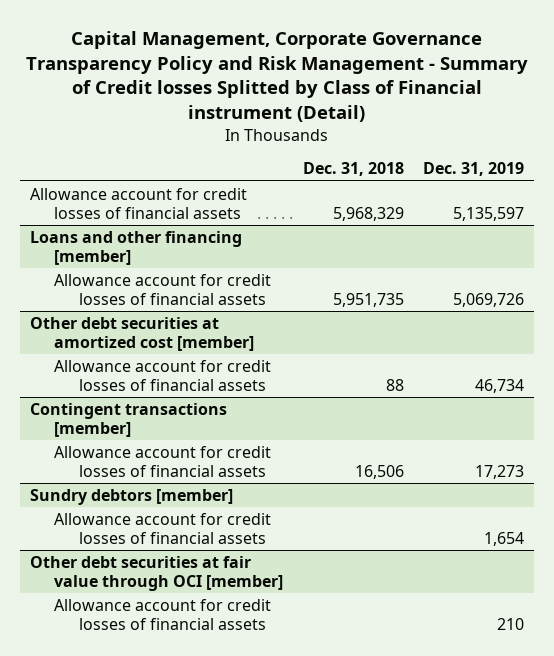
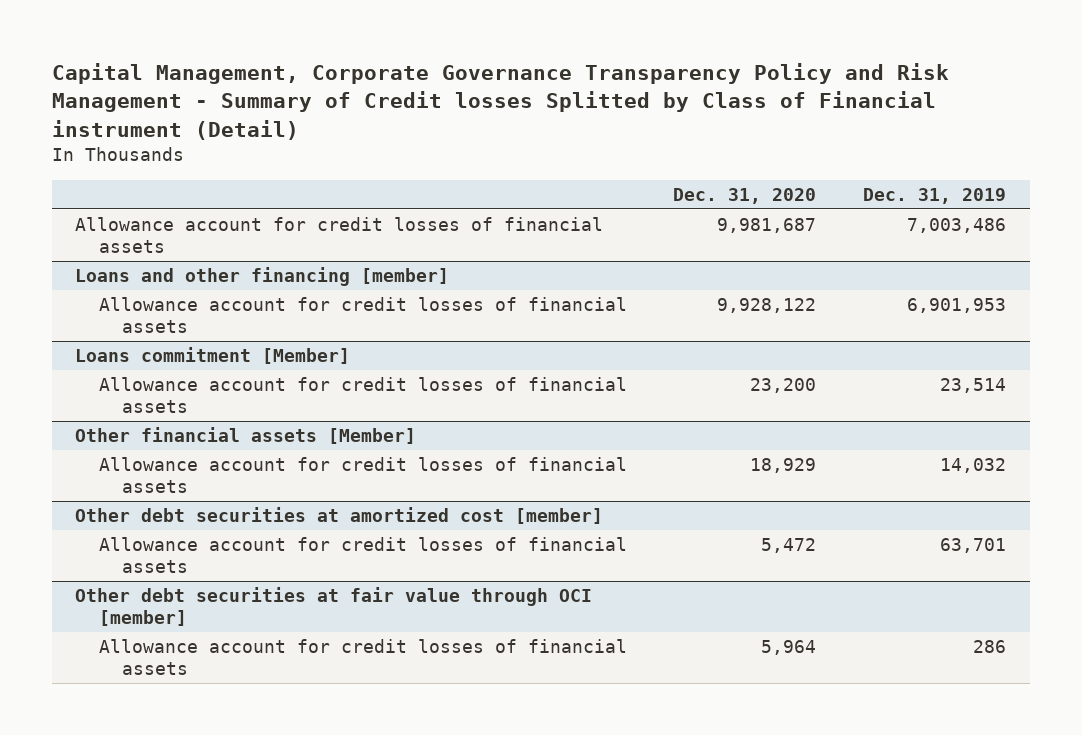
- | Dec. 31, 2018 | Dec. 31, 2019
+ | Dec. 31, 2020 | Dec. 31, 2019
- Allowance account for credit losses of financial assets | 5,968,329 | 5,135,597
+ Allowance account for credit losses of financial assets | 9,981,687 | 7,003,486
@ Loans and other financing [member]
- Allowance account for credit losses of financial assets | 5,951,735 | 5,069,726
+ Allowance account for credit losses of financial assets | 9,928,122 | 6,901,953
+ Loans commitment [Member]
+ Allowance account for credit losses of financial assets | 23,200 | 23,514
+ Other financial assets [Member]
+ Allowance account for credit losses of financial assets | 18,929 | 14,032
@ Other debt securities at amortized cost [member]
- Allowance account for credit losses of financial assets | 88 | 46,734
- Contingent transactions [member]
- Allowance account for credit losses of financial assets | 16,506 | 17,273
- Sundry debtors [member]
- Allowance account for credit losses of financial assets | | 1,654
@ Other debt securities at amortized cost [member]
+ Allowance account for credit losses of financial assets | 5,472 | 63,701
@ Other debt securities at fair value through OCI [member]
- Allowance account for credit losses of financial assets | | 210
+ Allowance account for credit losses of financial assets | 5,964 | 286

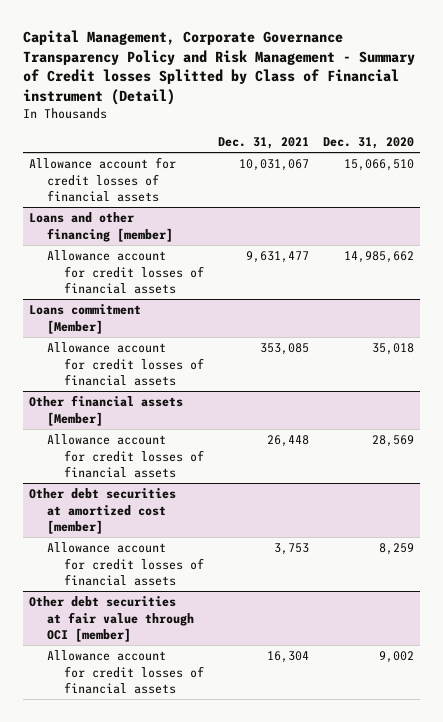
- | Dec. 31, 2020 | Dec. 31, 2019
+ | Dec. 31, 2021 | Dec. 31, 2020
- Allowance account for credit losses of financial assets | 9,981,687 | 7,003,486
+ Allowance account for credit losses of financial assets | 10,031,067 | 15,066,510
@ Loans and other financing [member]
- Allowance account for credit losses of financial assets | 9,928,122 | 6,901,953
+ Allowance account for credit losses of financial assets | 9,631,477 | 14,985,662
@ Loans commitment [Member]
- Allowance account for credit losses of financial assets | 23,200 | 23,514
+ Allowance account for credit losses of financial assets | 353,085 | 35,018
@ Other financial assets [Member]
- Allowance account for credit losses of financial assets | 18,929 | 14,032
+ Allowance account for credit losses of financial assets | 26,448 | 28,569
@ Other debt securities at amortized cost [member]
- Allowance account for credit losses of financial assets | 5,472 | 63,701
+ Allowance account for credit losses of financial assets | 3,753 | 8,259
@ Other debt securities at fair value through OCI [member]
- Allowance account for credit losses of financial assets | 5,964 | 286
+ Allowance account for credit losses of financial assets | 16,304 | 9,002

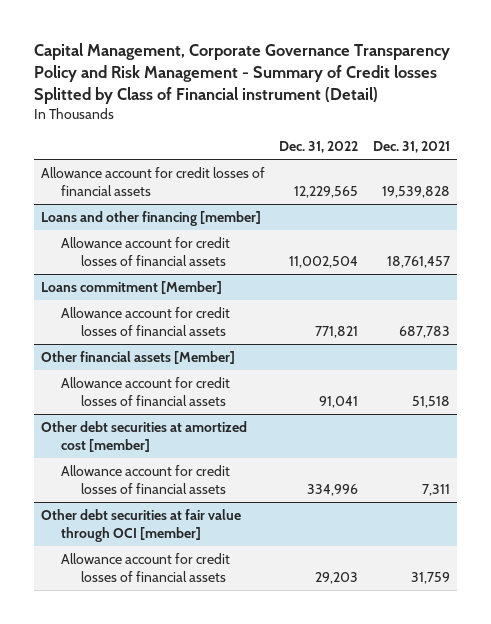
- | Dec. 31, 2021 | Dec. 31, 2020
+ | Dec. 31, 2022 | Dec. 31, 2021
- Allowance account for credit losses of financial assets | 10,031,067 | 15,066,510
+ Allowance account for credit losses of financial assets | 12,229,565 | 19,539,828
@ Loans and other financing [member]
- Allowance account for credit losses of financial assets | 9,631,477 | 14,985,662
+ Allowance account for credit losses of financial assets | 11,002,504 | 18,761,457
@ Loans commitment [Member]
- Allowance account for credit losses of financial assets | 353,085 | 35,018
+ Allowance account for credit losses of financial assets | 771,821 | 687,783
@ Other financial assets [Member]
- Allowance account for credit losses of financial assets | 26,448 | 28,569
+ Allowance account for credit losses of financial assets | 91,041 | 51,518
@ Other debt securities at amortized cost [member]
- Allowance account for credit losses of financial assets | 3,753 | 8,259
+ Allowance account for credit losses of financial assets | 334,996 | 7,311
@ Other debt securities at fair value through OCI [member]
- Allowance account for credit losses of financial assets | 16,304 | 9,002
+ Allowance account for credit losses of financial assets | 29,203 | 31,759

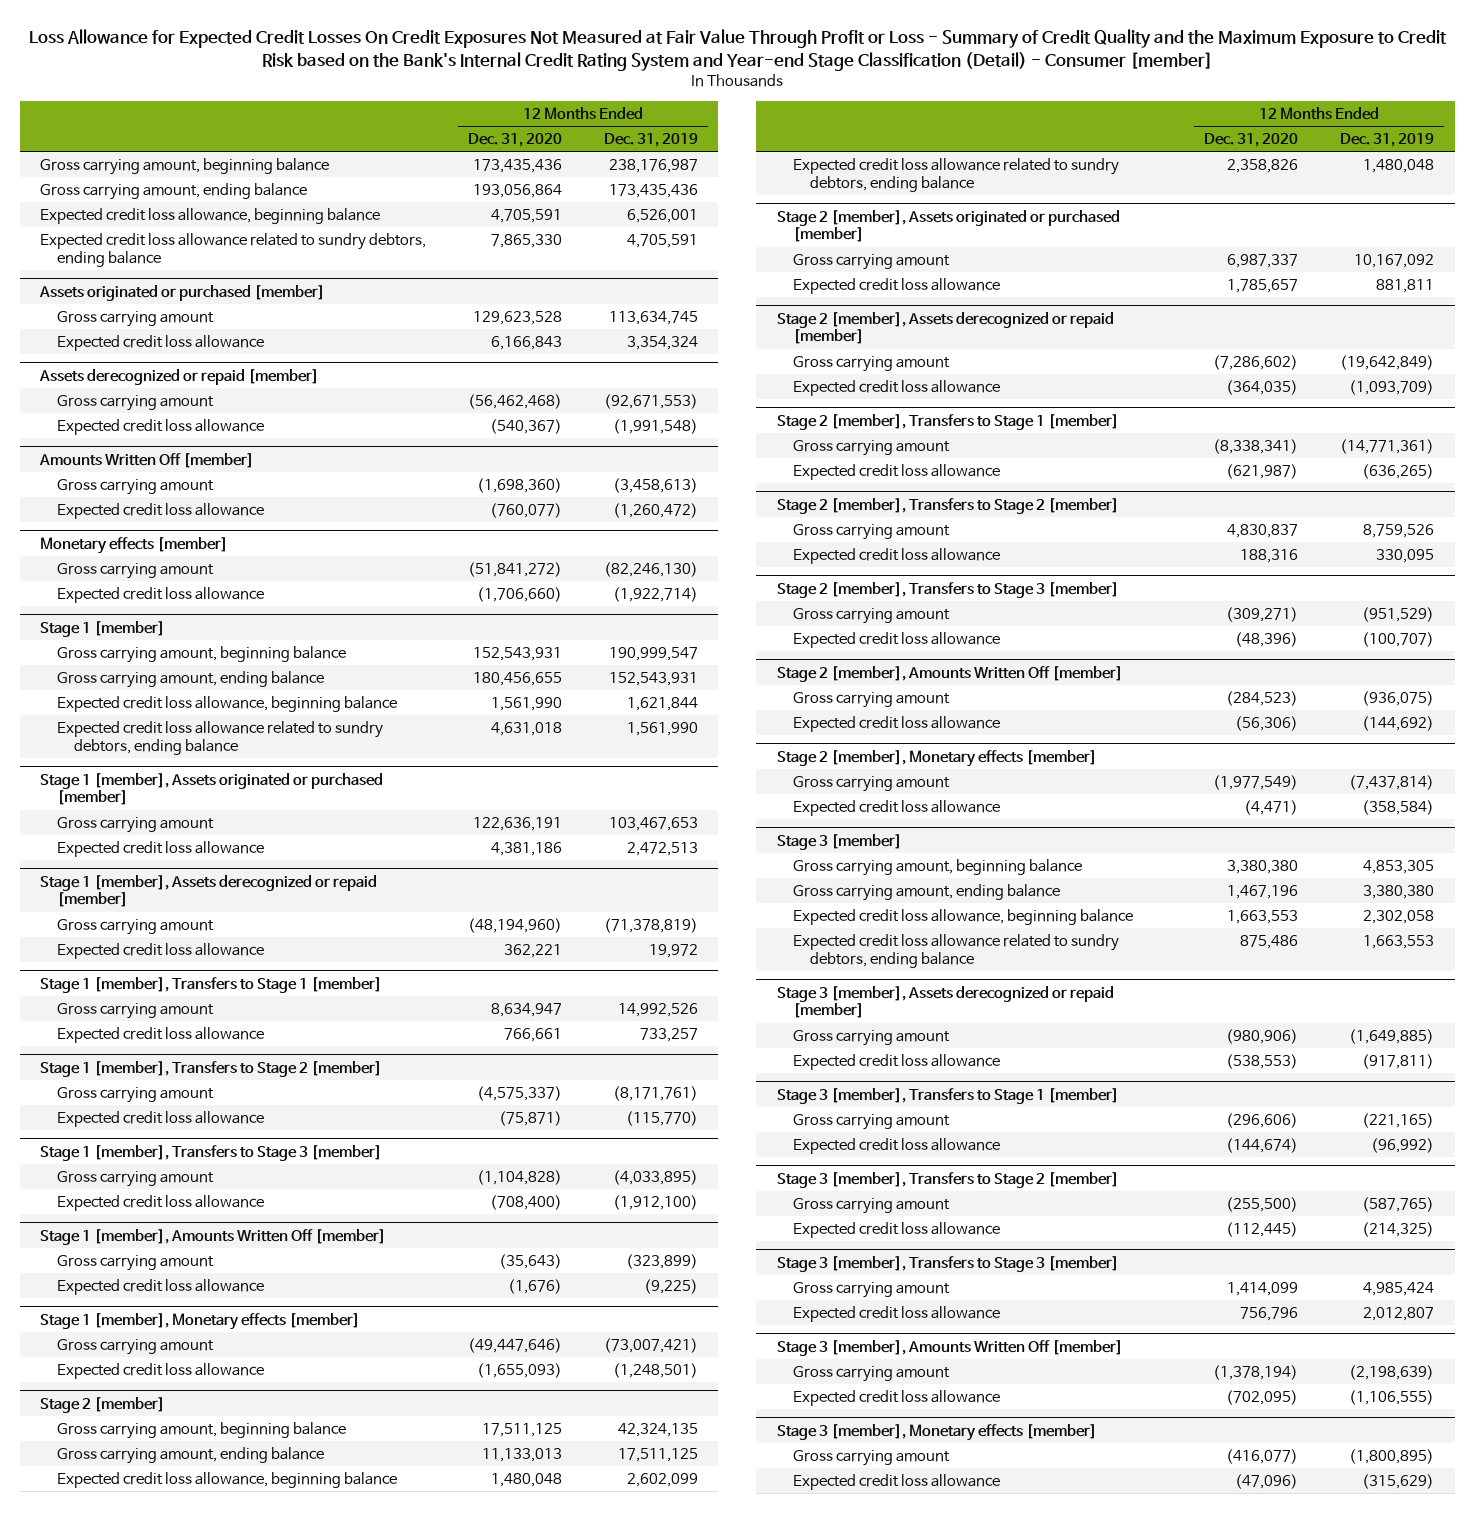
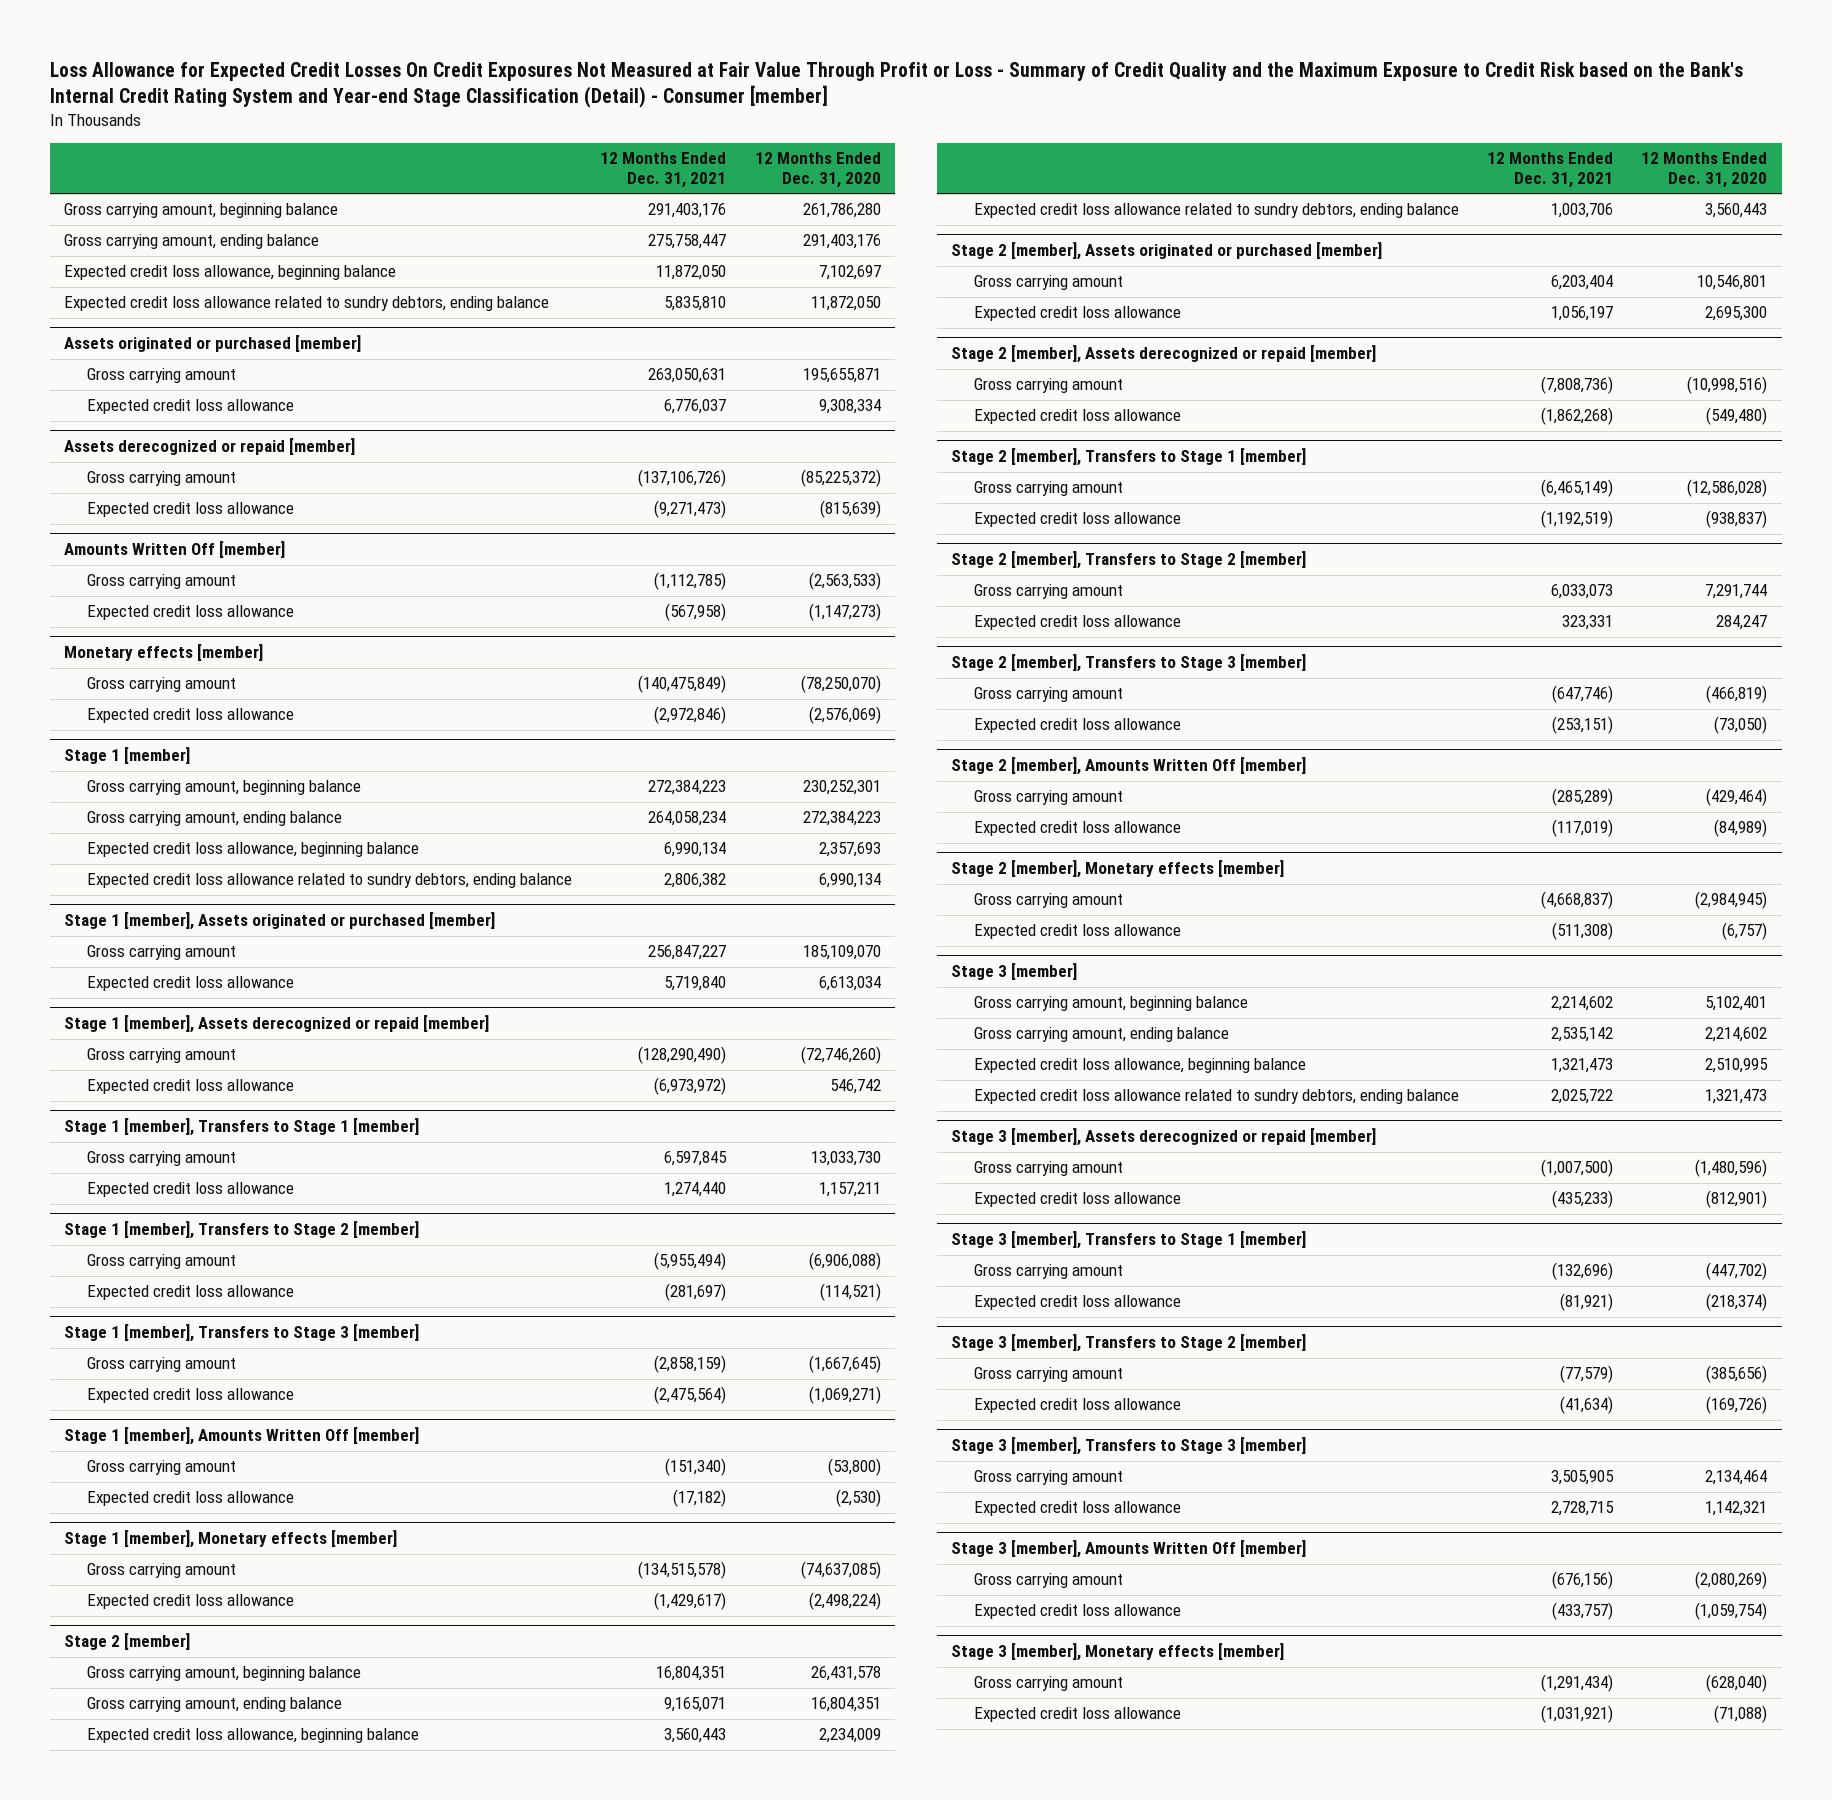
- | 12 Months Ended Dec. 31, 2020 | 12 Months Ended Dec. 31, 2019
+ | 12 Months Ended Dec. 31, 2021 | 12 Months Ended Dec. 31, 2020
- Gross carrying amount, beginning balance | 173,435,436 | 238,176,987
- Gross carrying amount, ending balance | 193,056,864 | 173,435,436
- Expected credit loss allowance, beginning balance | 4,705,591 | 6,526,001
- Expected credit loss allowance related to sundry debtors, ending balance | 7,865,330 | 4,705,591
+ Gross carrying amount, beginning balance | 291,403,176 | 261,786,280
+ Gross carrying amount, ending balance | 275,758,447 | 291,403,176
+ Expected credit loss allowance, beginning balance | 11,872,050 | 7,102,697
+ Expected credit loss allowance related to sundry debtors, ending balance | 5,835,810 | 11,872,050
@ Assets originated or purchased [member]
- Gross carrying amount | 129,623,528 | 113,634,745
- Expected credit loss allowance | 6,166,843 | 3,354,324
+ Gross carrying amount | 263,050,631 | 195,655,871
+ Expected credit loss allowance | 6,776,037 | 9,308,334
@ Assets derecognized or repaid [member]
- Gross carrying amount | (56,462,468) | (92,671,553)
- Expected credit loss allowance | (540,367) | (1,991,548)
+ Gross carrying amount | (137,106,726) | (85,225,372)
+ Expected credit loss allowance | (9,271,473) | (815,639)
@ Amounts Written Off [member]
- Gross carrying amount | (1,698,360) | (3,458,613)
- Expected credit loss allowance | (760,077) | (1,260,472)
+ Gross carrying amount | (1,112,785) | (2,563,533)
+ Expected credit loss allowance | (567,958) | (1,147,273)
@ Monetary effects [member]
- Gross carrying amount | (51,841,272) | (82,246,130)
- Expected credit loss allowance | (1,706,660) | (1,922,714)
+ Gross carrying amount | (140,475,849) | (78,250,070)
+ Expected credit loss allowance | (2,972,846) | (2,576,069)
@ Stage 1 [member]
- Gross carrying amount, beginning balance | 152,543,931 | 190,999,547
- Gross carrying amount, ending balance | 180,456,655 | 152,543,931
- Expected credit loss allowance, beginning balance | 1,561,990 | 1,621,844
- Expected credit loss allowance related to sundry debtors, ending balance | 4,631,018 | 1,561,990
+ Gross carrying amount, beginning balance | 272,384,223 | 230,252,301
+ Gross carrying amount, ending balance | 264,058,234 | 272,384,223
+ Expected credit loss allowance, beginning balance | 6,990,134 | 2,357,693
+ Expected credit loss allowance related to sundry debtors, ending balance | 2,806,382 | 6,990,134
@ Stage 1 [member], Assets originated or purchased [member]
- Gross carrying amount | 122,636,191 | 103,467,653
- Expected credit loss allowance | 4,381,186 | 2,472,513
+ Gross carrying amount | 256,847,227 | 185,109,070
+ Expected credit loss allowance | 5,719,840 | 6,613,034
@ Stage 1 [member], Assets derecognized or repaid [member]
- Gross carrying amount | (48,194,960) | (71,378,819)
- Expected credit loss allowance | 362,221 | 19,972
+ Gross carrying amount | (128,290,490) | (72,746,260)
+ Expected credit loss allowance | (6,973,972) | 546,742
@ Stage 1 [member], Transfers to Stage 1 [member]
- Gross carrying amount | 8,634,947 | 14,992,526
- Expected credit loss allowance | 766,661 | 733,257
+ Gross carrying amount | 6,597,845 | 13,033,730
+ Expected credit loss allowance | 1,274,440 | 1,157,211
@ Stage 1 [member], Transfers to Stage 2 [member]
- Gross carrying amount | (4,575,337) | (8,171,761)
- Expected credit loss allowance | (75,871) | (115,770)
+ Gross carrying amount | (5,955,494) | (6,906,088)
+ Expected credit loss allowance | (281,697) | (114,521)
@ Stage 1 [member], Transfers to Stage 3 [member]
- Gross carrying amount | (1,104,828) | (4,033,895)
- Expected credit loss allowance | (708,400) | (1,912,100)
+ Gross carrying amount | (2,858,159) | (1,667,645)
+ Expected credit loss allowance | (2,475,564) | (1,069,271)
@ Stage 1 [member], Amounts Written Off [member]
- Gross carrying amount | (35,643) | (323,899)
- Expected credit loss allowance | (1,676) | (9,225)
+ Gross carrying amount | (151,340) | (53,800)
+ Expected credit loss allowance | (17,182) | (2,530)
@ Stage 1 [member], Monetary effects [member]
- Gross carrying amount | (49,447,646) | (73,007,421)
- Expected credit loss allowance | (1,655,093) | (1,248,501)
+ Gross carrying amount | (134,515,578) | (74,637,085)
+ Expected credit loss allowance | (1,429,617) | (2,498,224)
@ Stage 2 [member]
- Gross carrying amount, beginning balance | 17,511,125 | 42,324,135
- Gross carrying amount, ending balance | 11,133,013 | 17,511,125
- Expected credit loss allowance, beginning balance | 1,480,048 | 2,602,099
- Expected credit loss allowance related to sundry debtors, ending balance | 2,358,826 | 1,480,048
+ Gross carrying amount, beginning balance | 16,804,351 | 26,431,578
+ Gross carrying amount, ending balance | 9,165,071 | 16,804,351
+ Expected credit loss allowance, beginning balance | 3,560,443 | 2,234,009
+ Expected credit loss allowance related to sundry debtors, ending balance | 1,003,706 | 3,560,443
@ Stage 2 [member], Assets originated or purchased [member]
- Gross carrying amount | 6,987,337 | 10,167,092
- Expected credit loss allowance | 1,785,657 | 881,811
+ Gross carrying amount | 6,203,404 | 10,546,801
+ Expected credit loss allowance | 1,056,197 | 2,695,300
@ Stage 2 [member], Assets derecognized or repaid [member]
- Gross carrying amount | (7,286,602) | (19,642,849)
- Expected credit loss allowance | (364,035) | (1,093,709)
+ Gross carrying amount | (7,808,736) | (10,998,516)
+ Expected credit loss allowance | (1,862,268) | (549,480)
@ Stage 2 [member], Transfers to Stage 1 [member]
- Gross carrying amount | (8,338,341) | (14,771,361)
- Expected credit loss allowance | (621,987) | (636,265)
+ Gross carrying amount | (6,465,149) | (12,586,028)
+ Expected credit loss allowance | (1,192,519) | (938,837)
@ Stage 2 [member], Transfers to Stage 2 [member]
- Gross carrying amount | 4,830,837 | 8,759,526
- Expected credit loss allowance | 188,316 | 330,095
+ Gross carrying amount | 6,033,073 | 7,291,744
+ Expected credit loss allowance | 323,331 | 284,247
@ Stage 2 [member], Transfers to Stage 3 [member]
- Gross carrying amount | (309,271) | (951,529)
- Expected credit loss allowance | (48,396) | (100,707)
+ Gross carrying amount | (647,746) | (466,819)
+ Expected credit loss allowance | (253,151) | (73,050)
@ Stage 2 [member], Amounts Written Off [member]
- Gross carrying amount | (284,523) | (936,075)
- Expected credit loss allowance | (56,306) | (144,692)
+ Gross carrying amount | (285,289) | (429,464)
+ Expected credit loss allowance | (117,019) | (84,989)
@ Stage 2 [member], Monetary effects [member]
- Gross carrying amount | (1,977,549) | (7,437,814)
- Expected credit loss allowance | (4,471) | (358,584)
+ Gross carrying amount | (4,668,837) | (2,984,945)
+ Expected credit loss allowance | (511,308) | (6,757)
@ Stage 3 [member]
- Gross carrying amount, beginning balance | 3,380,380 | 4,853,305
- Gross carrying amount, ending balance | 1,467,196 | 3,380,380
- Expected credit loss allowance, beginning balance | 1,663,553 | 2,302,058
- Expected credit loss allowance related to sundry debtors, ending balance | 875,486 | 1,663,553
+ Gross carrying amount, beginning balance | 2,214,602 | 5,102,401
+ Gross carrying amount, ending balance | 2,535,142 | 2,214,602
+ Expected credit loss allowance, beginning balance | 1,321,473 | 2,510,995
+ Expected credit loss allowance related to sundry debtors, ending balance | 2,025,722 | 1,321,473
@ Stage 3 [member], Assets derecognized or repaid [member]
- Gross carrying amount | (980,906) | (1,649,885)
- Expected credit loss allowance | (538,553) | (917,811)
+ Gross carrying amount | (1,007,500) | (1,480,596)
+ Expected credit loss allowance | (435,233) | (812,901)
@ Stage 3 [member], Transfers to Stage 1 [member]
- Gross carrying amount | (296,606) | (221,165)
- Expected credit loss allowance | (144,674) | (96,992)
+ Gross carrying amount | (132,696) | (447,702)
+ Expected credit loss allowance | (81,921) | (218,374)
@ Stage 3 [member], Transfers to Stage 2 [member]
- Gross carrying amount | (255,500) | (587,765)
- Expected credit loss allowance | (112,445) | (214,325)
+ Gross carrying amount | (77,579) | (385,656)
+ Expected credit loss allowance | (41,634) | (169,726)
@ Stage 3 [member], Transfers to Stage 3 [member]
- Gross carrying amount | 1,414,099 | 4,985,424
- Expected credit loss allowance | 756,796 | 2,012,807
+ Gross carrying amount | 3,505,905 | 2,134,464
+ Expected credit loss allowance | 2,728,715 | 1,142,321
@ Stage 3 [member], Amounts Written Off [member]
- Gross carrying amount | (1,378,194) | (2,198,639)
- Expected credit loss allowance | (702,095) | (1,106,555)
+ Gross carrying amount | (676,156) | (2,080,269)
+ Expected credit loss allowance | (433,757) | (1,059,754)
@ Stage 3 [member], Monetary effects [member]
- Gross carrying amount | (416,077) | (1,800,895)
- Expected credit loss allowance | (47,096) | (315,629)
+ Gross carrying amount | (1,291,434) | (628,040)
+ Expected credit loss allowance | (1,031,921) | (71,088)

